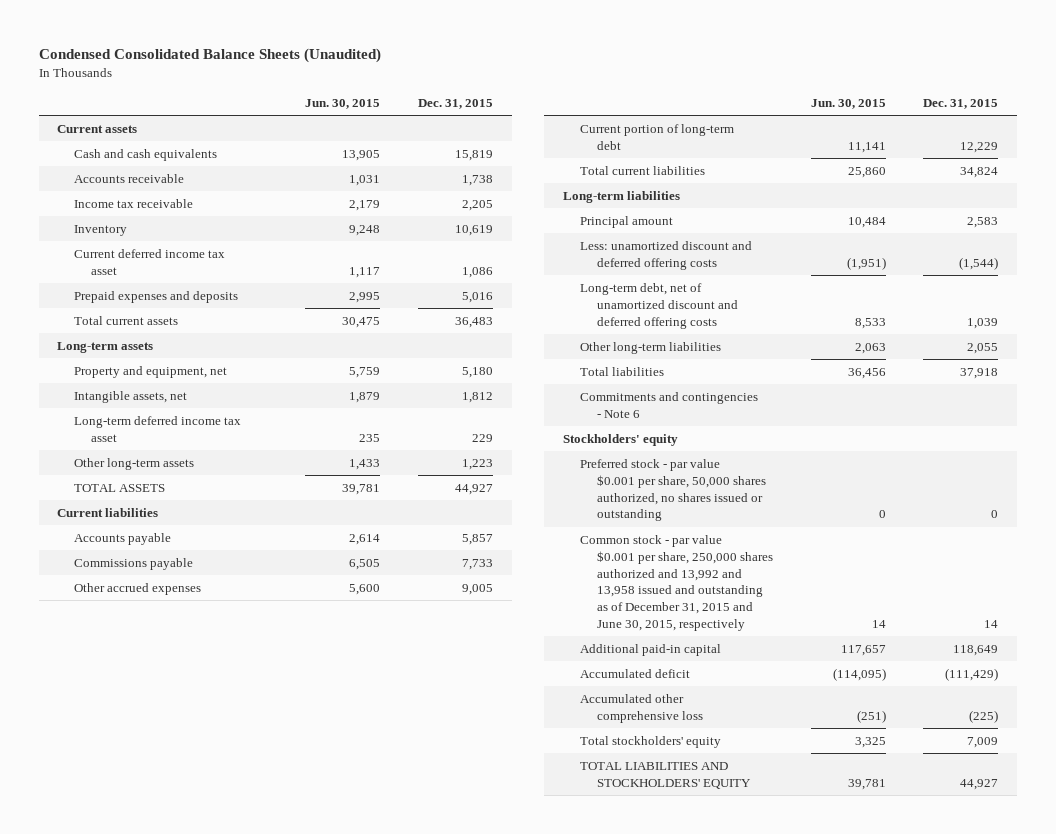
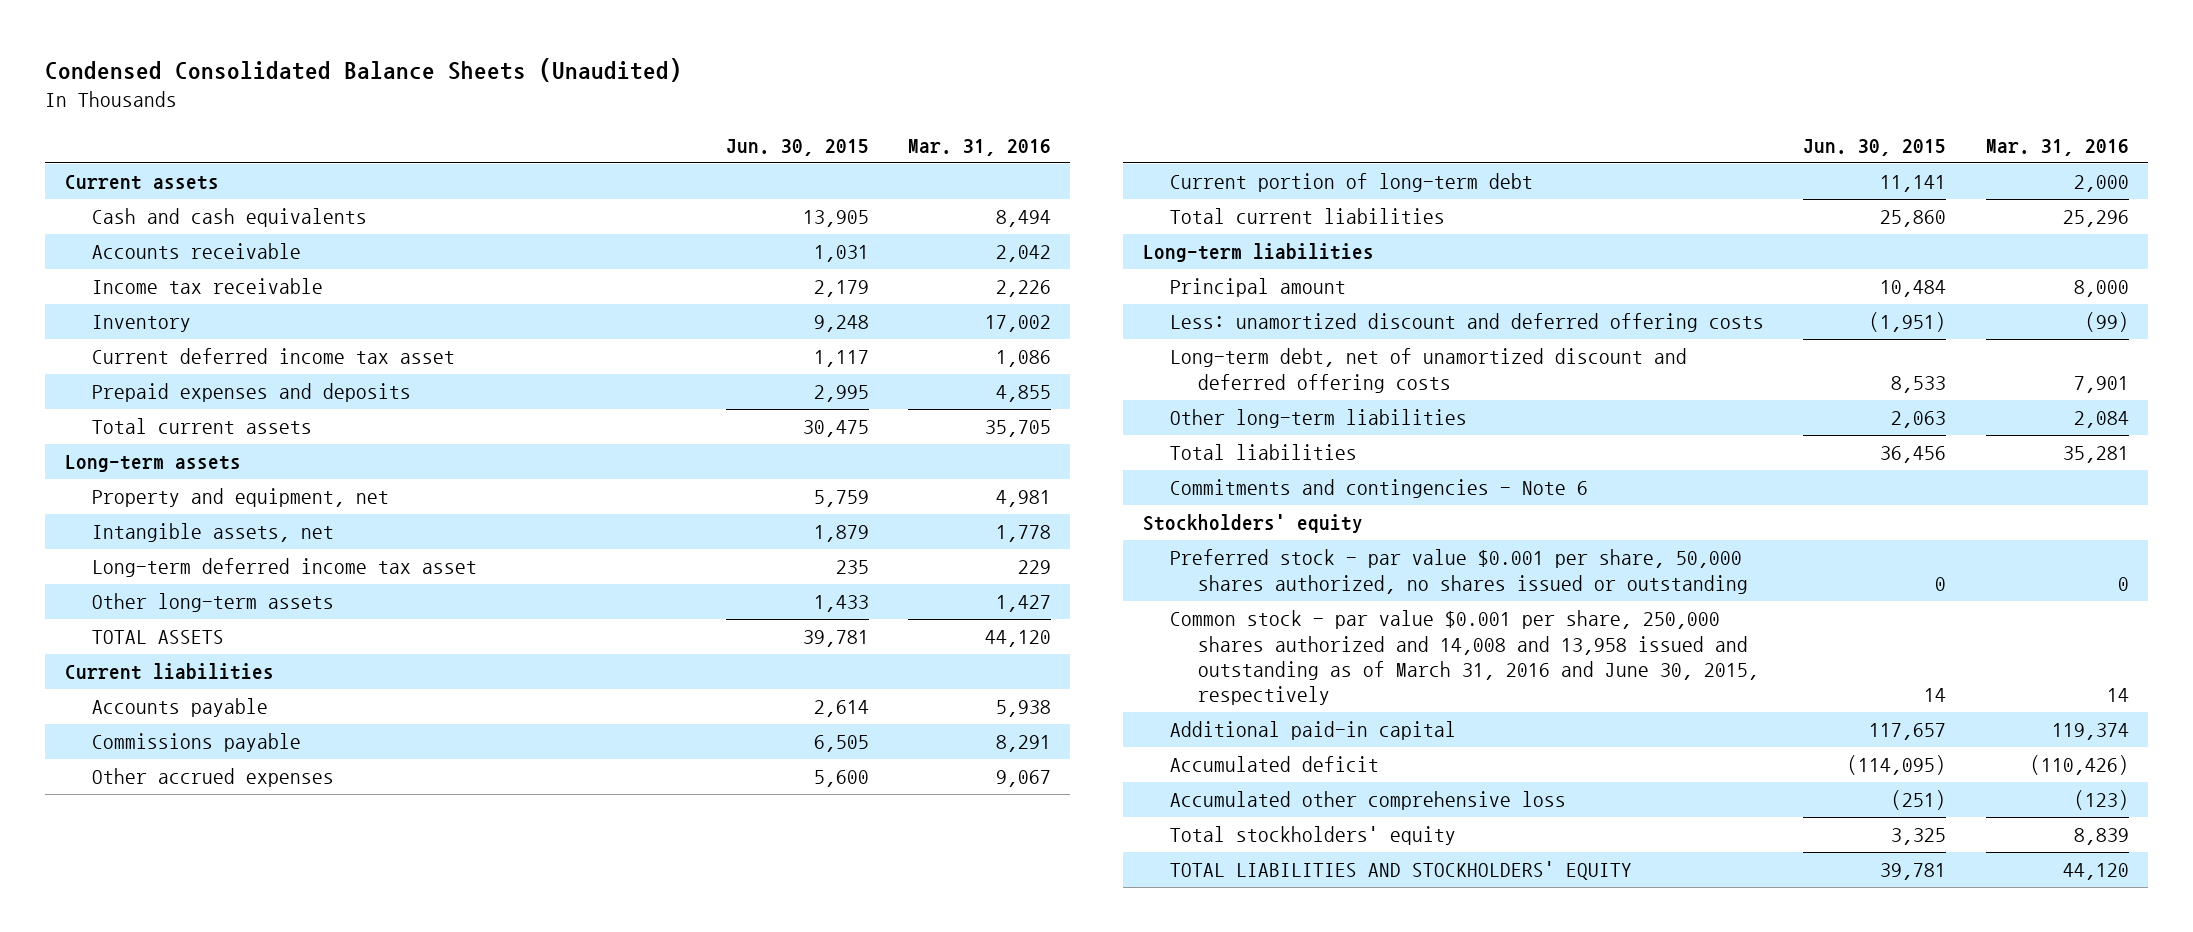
- | Jun. 30, 2015 | Dec. 31, 2015
+ | Jun. 30, 2015 | Mar. 31, 2016
- Common stock - par value $0.001 per share, 250,000 shares authorized and 13,992 and 13,958 issued and outstanding as of December 31, 2015 and June 30, 2015, respectively | 14 | 14
+ Common stock - par value $0.001 per share, 250,000 shares authorized and 14,008 and 13,958 issued and outstanding as of March 31, 2016 and June 30, 2015, respectively | 14 | 14

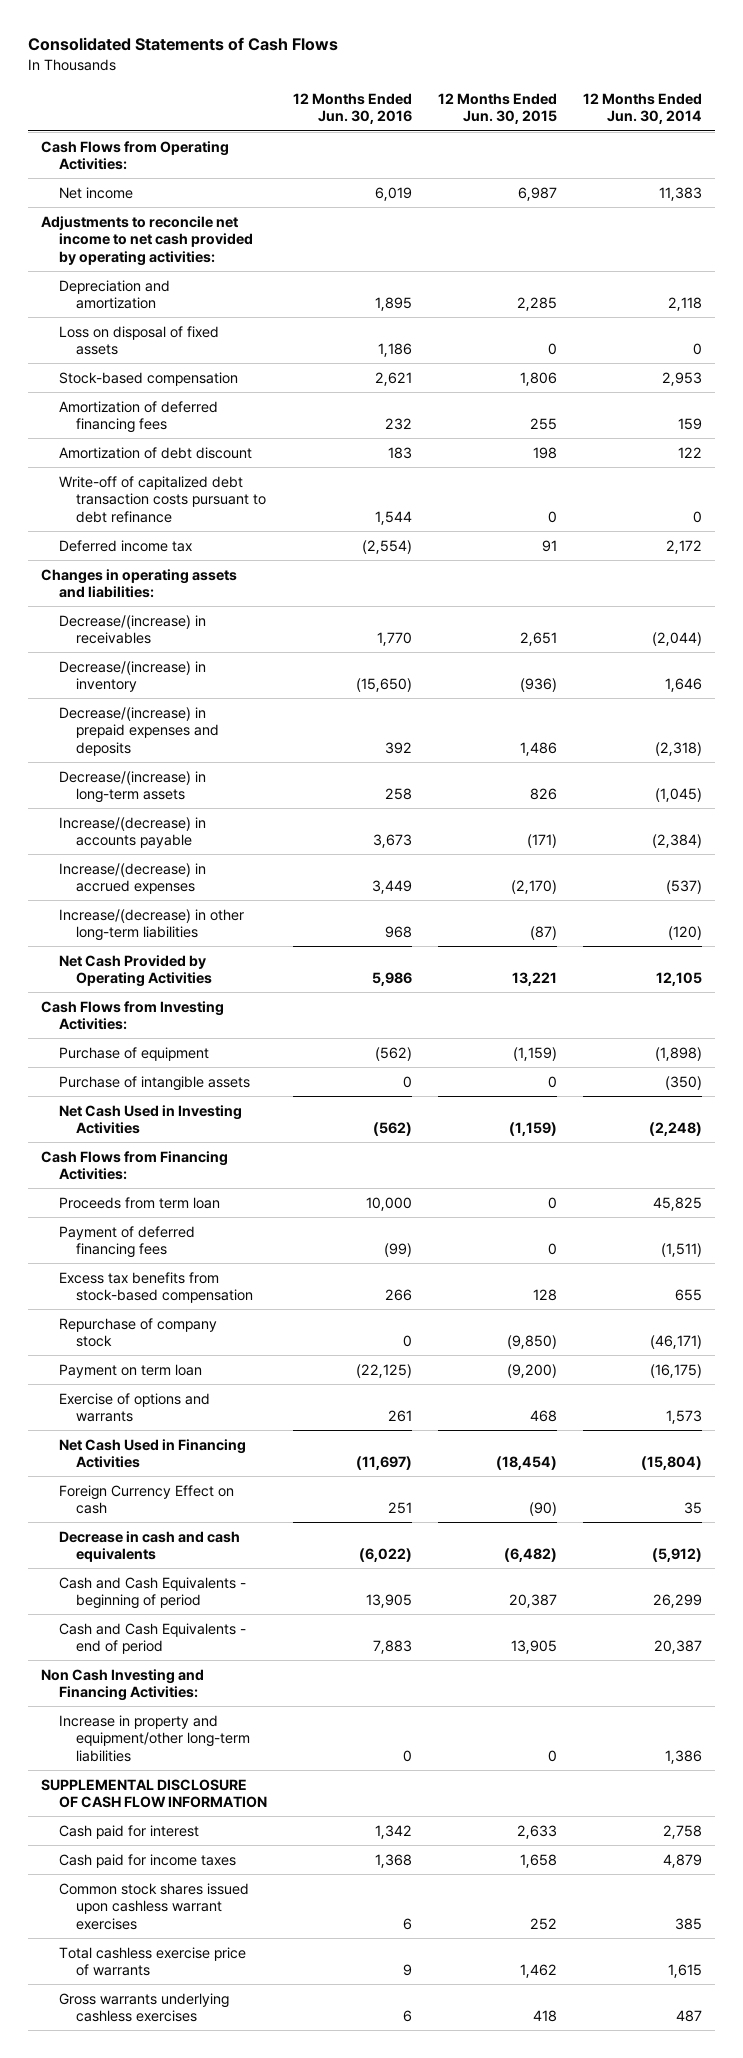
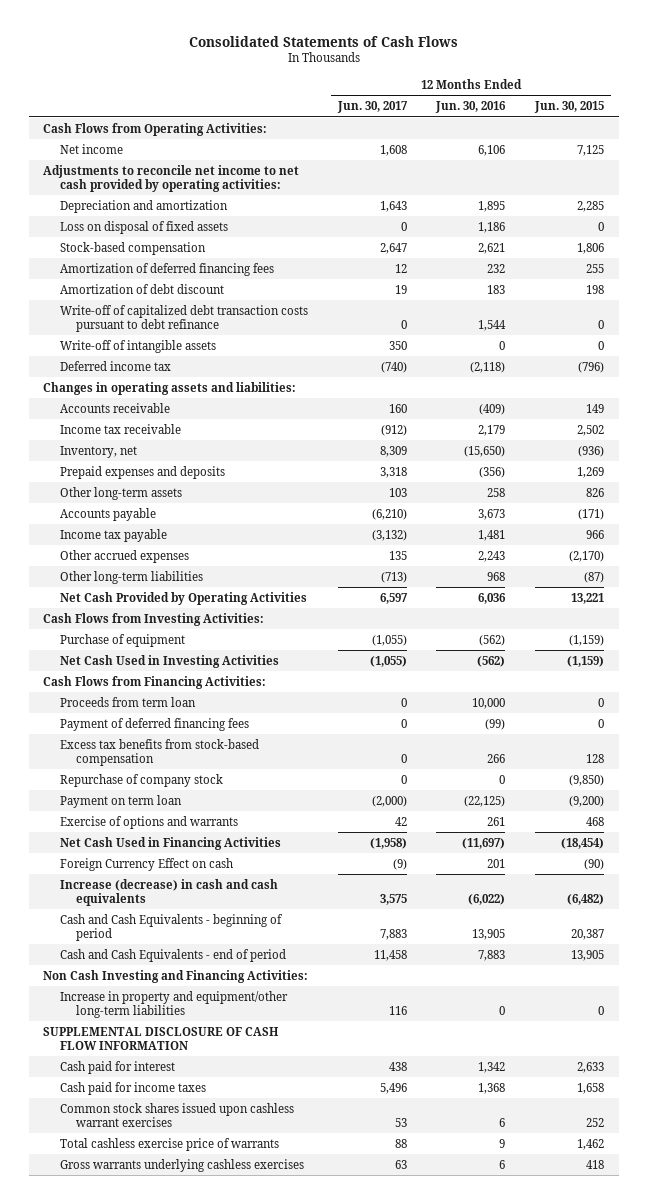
- | 12 Months Ended Jun. 30, 2016 | 12 Months Ended Jun. 30, 2015 | 12 Months Ended Jun. 30, 2014
+ | 12 Months Ended Jun. 30, 2017 | 12 Months Ended Jun. 30, 2016 | 12 Months Ended Jun. 30, 2015
- Net income | 6,019 | 6,987 | 11,383
+ Net income | 1,608 | 6,106 | 7,125
- Deferred income tax | (2,554) | 91 | 2,172
+ Write-off of intangible assets | 350 | 0 | 0
+ Deferred income tax | (740) | (2,118) | (796)
- Decrease/(increase) in receivables | 1,770 | 2,651 | (2,044)
- Decrease/(increase) in inventory | (15,650) | (936) | 1,646
- Decrease/(increase) in prepaid expenses and deposits | 392 | 1,486 | (2,318)
- Decrease/(increase) in long-term assets | 258 | 826 | (1,045)
- Increase/(decrease) in accounts payable | 3,673 | (171) | (2,384)
- Increase/(decrease) in accrued expenses | 3,449 | (2,170) | (537)
- Increase/(decrease) in other long-term liabilities | 968 | (87) | (120)
- Net Cash Provided by Operating Activities | 5,986 | 13,221 | 12,105
+ Accounts receivable | 160 | (409) | 149
+ Income tax receivable | (912) | 2,179 | 2,502
+ Inventory, net | 8,309 | (15,650) | (936)
+ Prepaid expenses and deposits | 3,318 | (356) | 1,269
+ Other long-term assets | 103 | 258 | 826
+ Accounts payable | (6,210) | 3,673 | (171)
+ Income tax payable | (3,132) | 1,481 | 966
+ Other accrued expenses | 135 | 2,243 | (2,170)
+ Other long-term liabilities | (713) | 968 | (87)
+ Net Cash Provided by Operating Activities | 6,597 | 6,036 | 13,221
- Purchase of intangible assets | 0 | 0 | (350)
- Foreign Currency Effect on cash | 251 | (90) | 35
- Decrease in cash and cash equivalents | (6,022) | (6,482) | (5,912)
+ Foreign Currency Effect on cash | (9) | 201 | (90)
+ Increase (decrease) in cash and cash equivalents | 3,575 | (6,022) | (6,482)

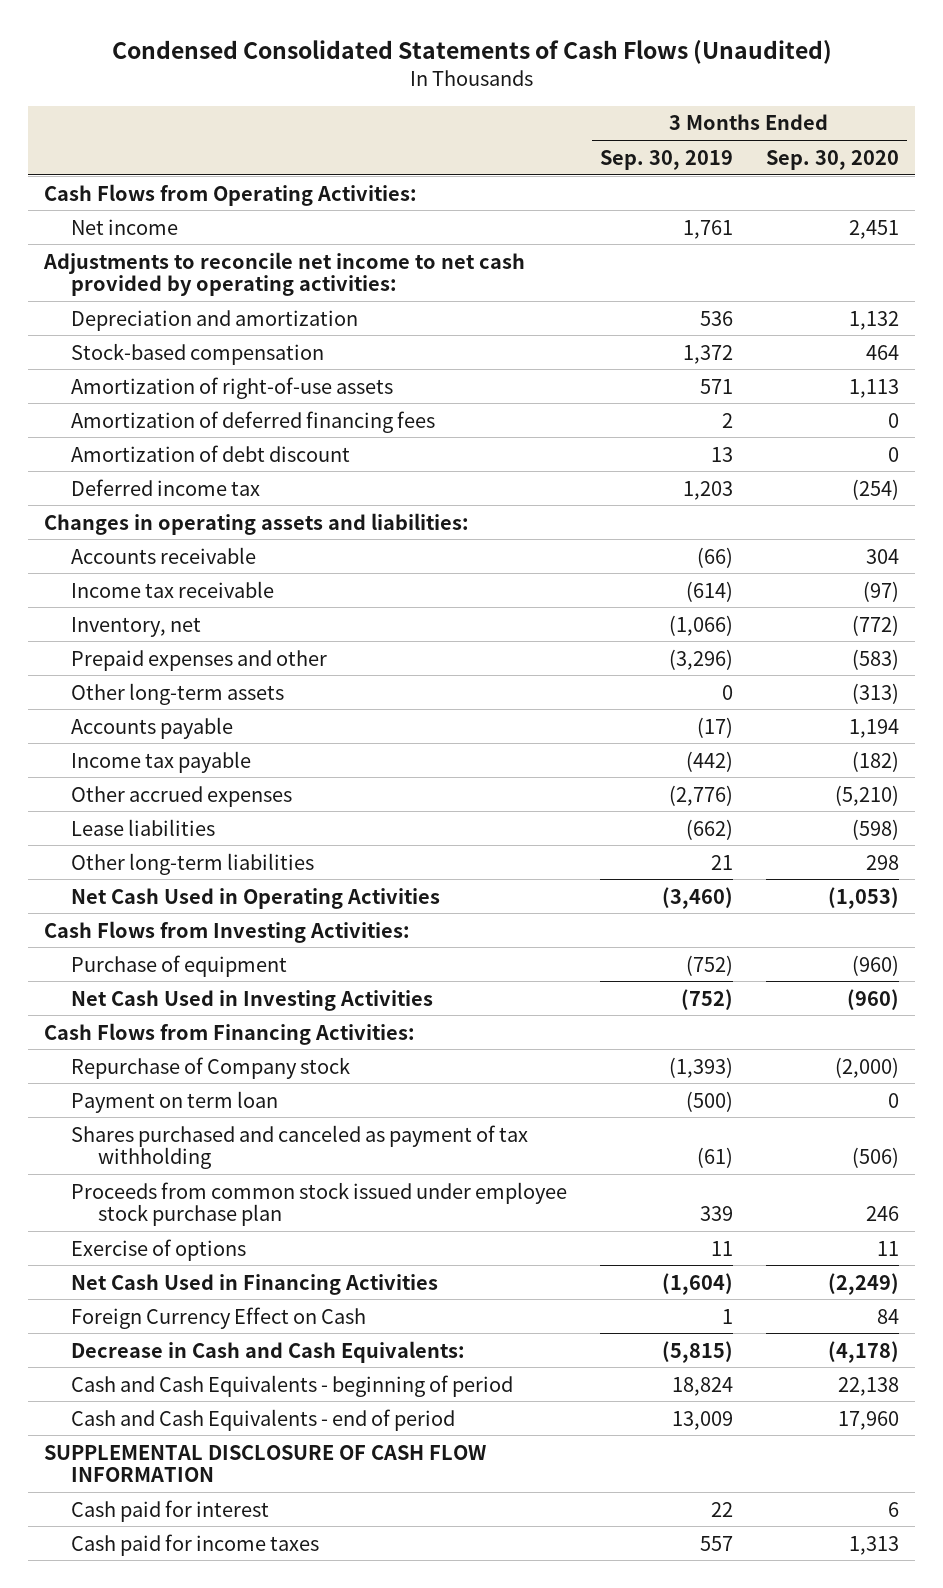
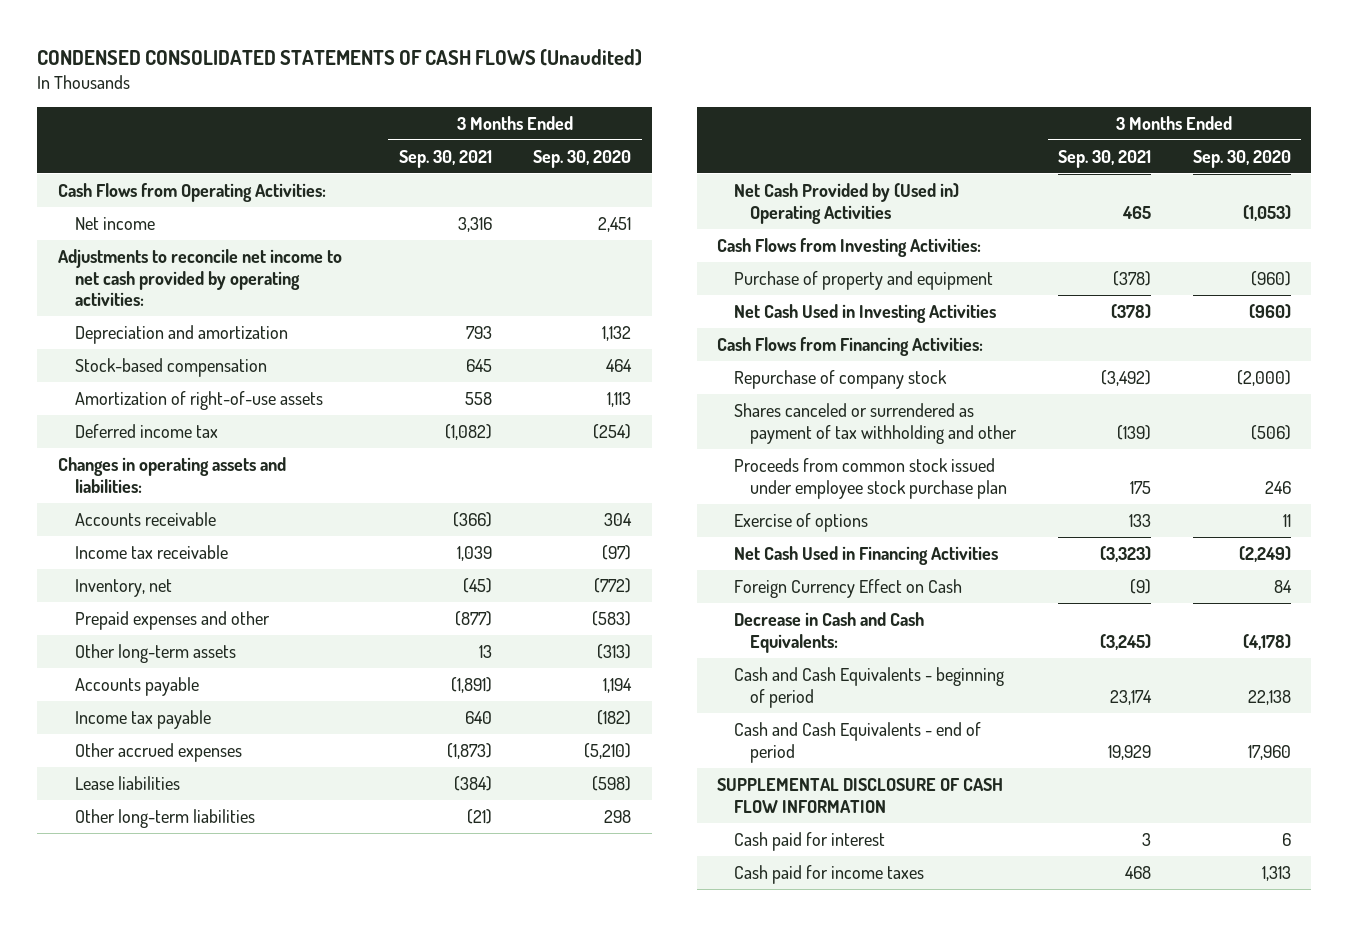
- Condensed Consolidated Statements of Cash Flows (Unaudited)
+ CONDENSED CONSOLIDATED STATEMENTS OF CASH FLOWS (Unaudited)
- | 3 Months Ended Sep. 30, 2019 | 3 Months Ended Sep. 30, 2020
+ | 3 Months Ended Sep. 30, 2021 | 3 Months Ended Sep. 30, 2020
- Amortization of deferred financing fees | 2 | 0
- Amortization of debt discount | 13 | 0
- Net Cash Used in Operating Activities | (3,460) | (1,053)
+ Net Cash Provided by (Used in) Operating Activities | 465 | (1,053)
- Purchase of equipment | (752) | (960)
+ Purchase of property and equipment | (378) | (960)
- Repurchase of Company stock | (1,393) | (2,000)
- Payment on term loan | (500) | 0
- Shares purchased and canceled as payment of tax withholding | (61) | (506)
+ Repurchase of company stock | (3,492) | (2,000)
+ Shares canceled or surrendered as payment of tax withholding and other | (139) | (506)

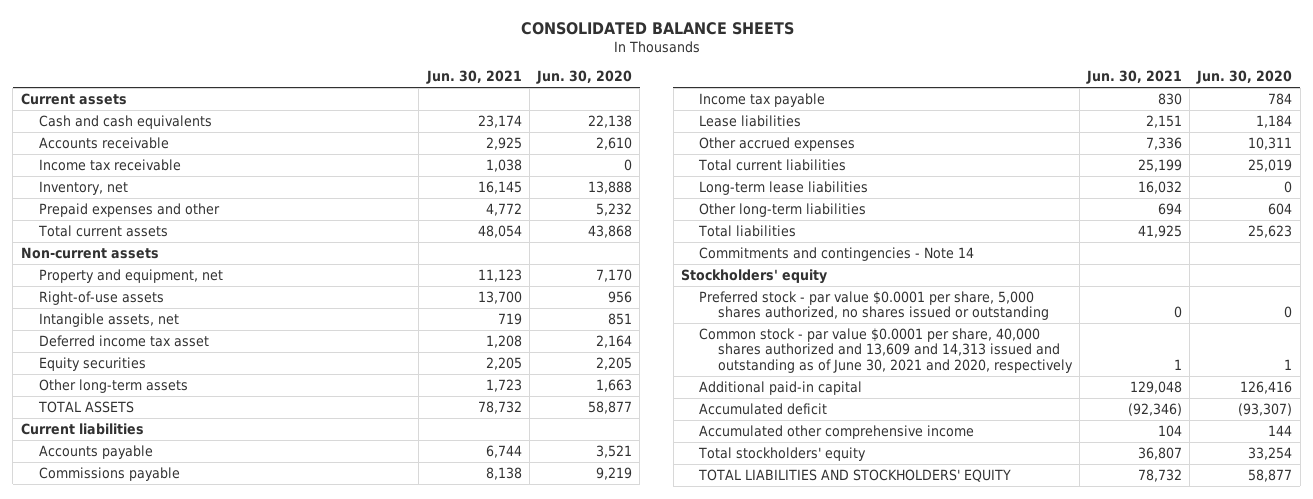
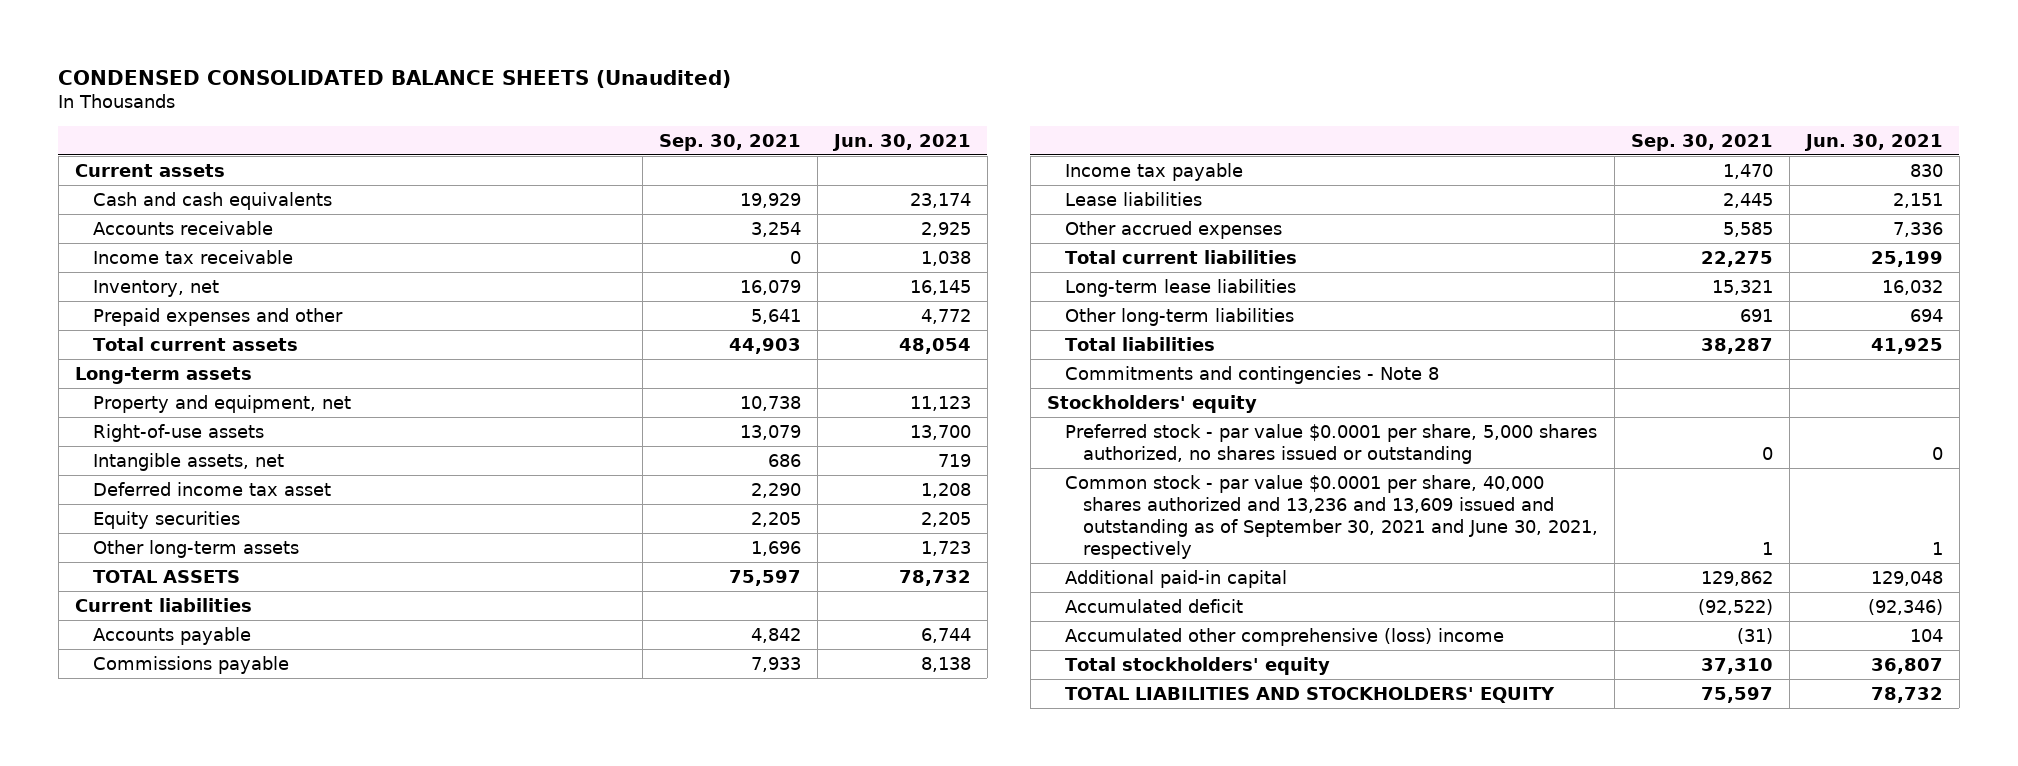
- CONSOLIDATED BALANCE SHEETS
+ CONDENSED CONSOLIDATED BALANCE SHEETS (Unaudited)
- | Jun. 30, 2021 | Jun. 30, 2020
+ | Sep. 30, 2021 | Jun. 30, 2021
- Non-current assets
+ Long-term assets
- Commitments and contingencies - Note 14
+ Commitments and contingencies - Note 8
- Common stock - par value $0.0001 per share, 40,000 shares authorized and 13,609 and 14,313 issued and outstanding as of June 30, 2021 and 2020, respectively | 1 | 1
+ Common stock - par value $0.0001 per share, 40,000 shares authorized and 13,236 and 13,609 issued and outstanding as of September 30, 2021 and June 30, 2021, respectively | 1 | 1
- Accumulated other comprehensive income | 104 | 144
+ Accumulated other comprehensive (loss) income | (31) | 104

